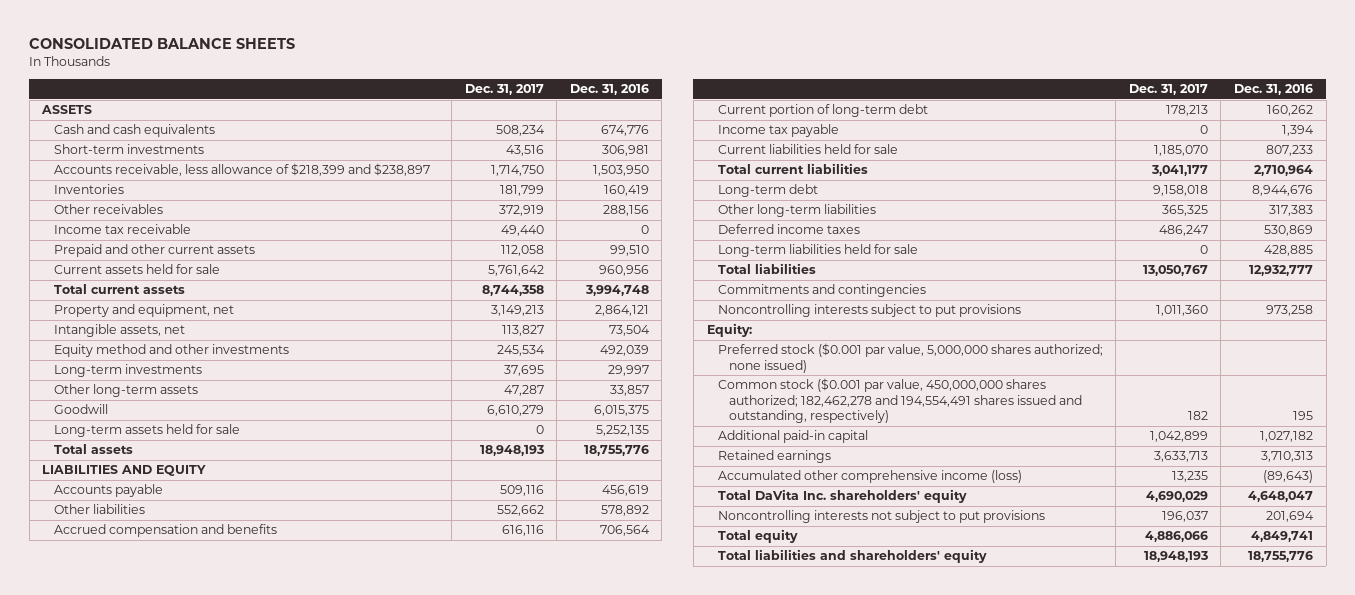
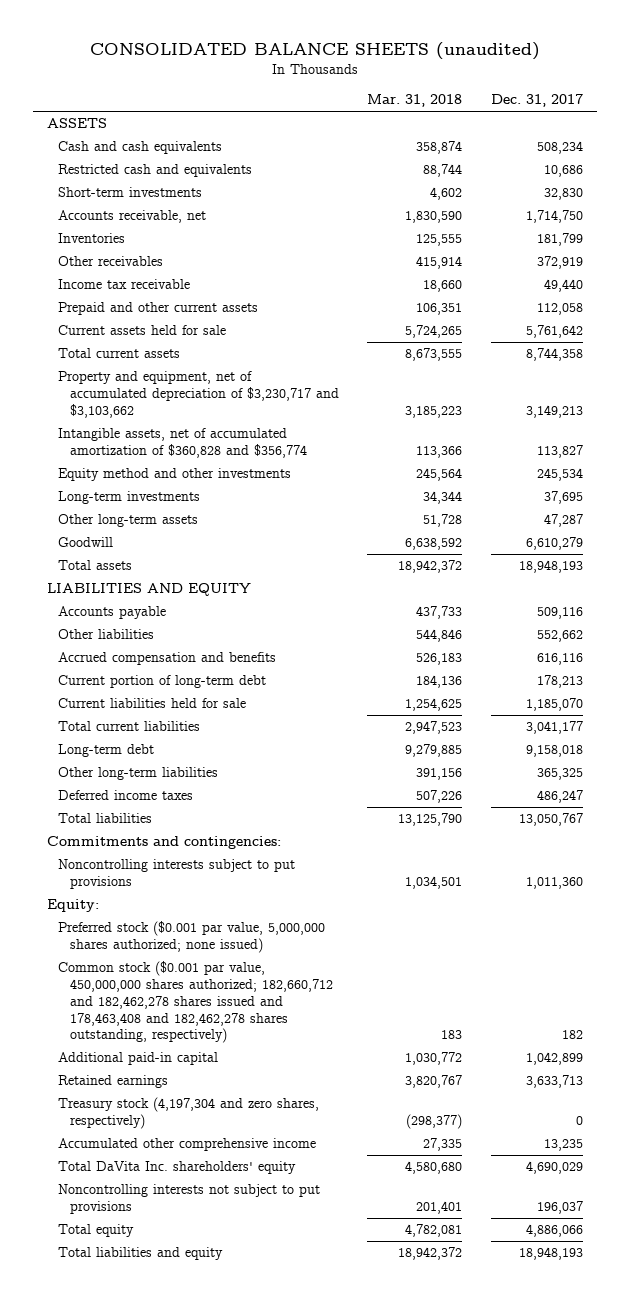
- CONSOLIDATED BALANCE SHEETS
+ CONSOLIDATED BALANCE SHEETS (unaudited)
- | Dec. 31, 2017 | Dec. 31, 2016
+ | Mar. 31, 2018 | Dec. 31, 2017
- Short-term investments | 43,516 | 306,981
- Accounts receivable, less allowance of $218,399 and $238,897 | 1,714,750 | 1,503,950
+ Restricted cash and equivalents | 88,744 | 10,686
+ Short-term investments | 4,602 | 32,830
+ Accounts receivable, net | 1,830,590 | 1,714,750
- Property and equipment, net | 3,149,213 | 2,864,121
- Intangible assets, net | 113,827 | 73,504
+ Property and equipment, net of accumulated depreciation of $3,230,717 and $3,103,662 | 3,185,223 | 3,149,213
+ Intangible assets, net of accumulated amortization of $360,828 and $356,774 | 113,366 | 113,827
- Long-term assets held for sale | 0 | 5,252,135
- Income tax payable | 0 | 1,394
- Long-term liabilities held for sale | 0 | 428,885
- Commitments and contingencies
+ Commitments and contingencies:
- Common stock ($0.001 par value, 450,000,000 shares authorized; 182,462,278 and 194,554,491 shares issued and outstanding, respectively) | 182 | 195
+ Common stock ($0.001 par value, 450,000,000 shares authorized; 182,660,712 and 182,462,278 shares issued and 178,463,408 and 182,462,278 shares outstanding, respectively) | 183 | 182
- Accumulated other comprehensive income (loss) | 13,235 | (89,643)
+ Treasury stock (4,197,304 and zero shares, respectively) | (298,377) | 0
+ Accumulated other comprehensive income | 27,335 | 13,235
- Total liabilities and shareholders' equity | 18,948,193 | 18,755,776
+ Total liabilities and equity | 18,942,372 | 18,948,193

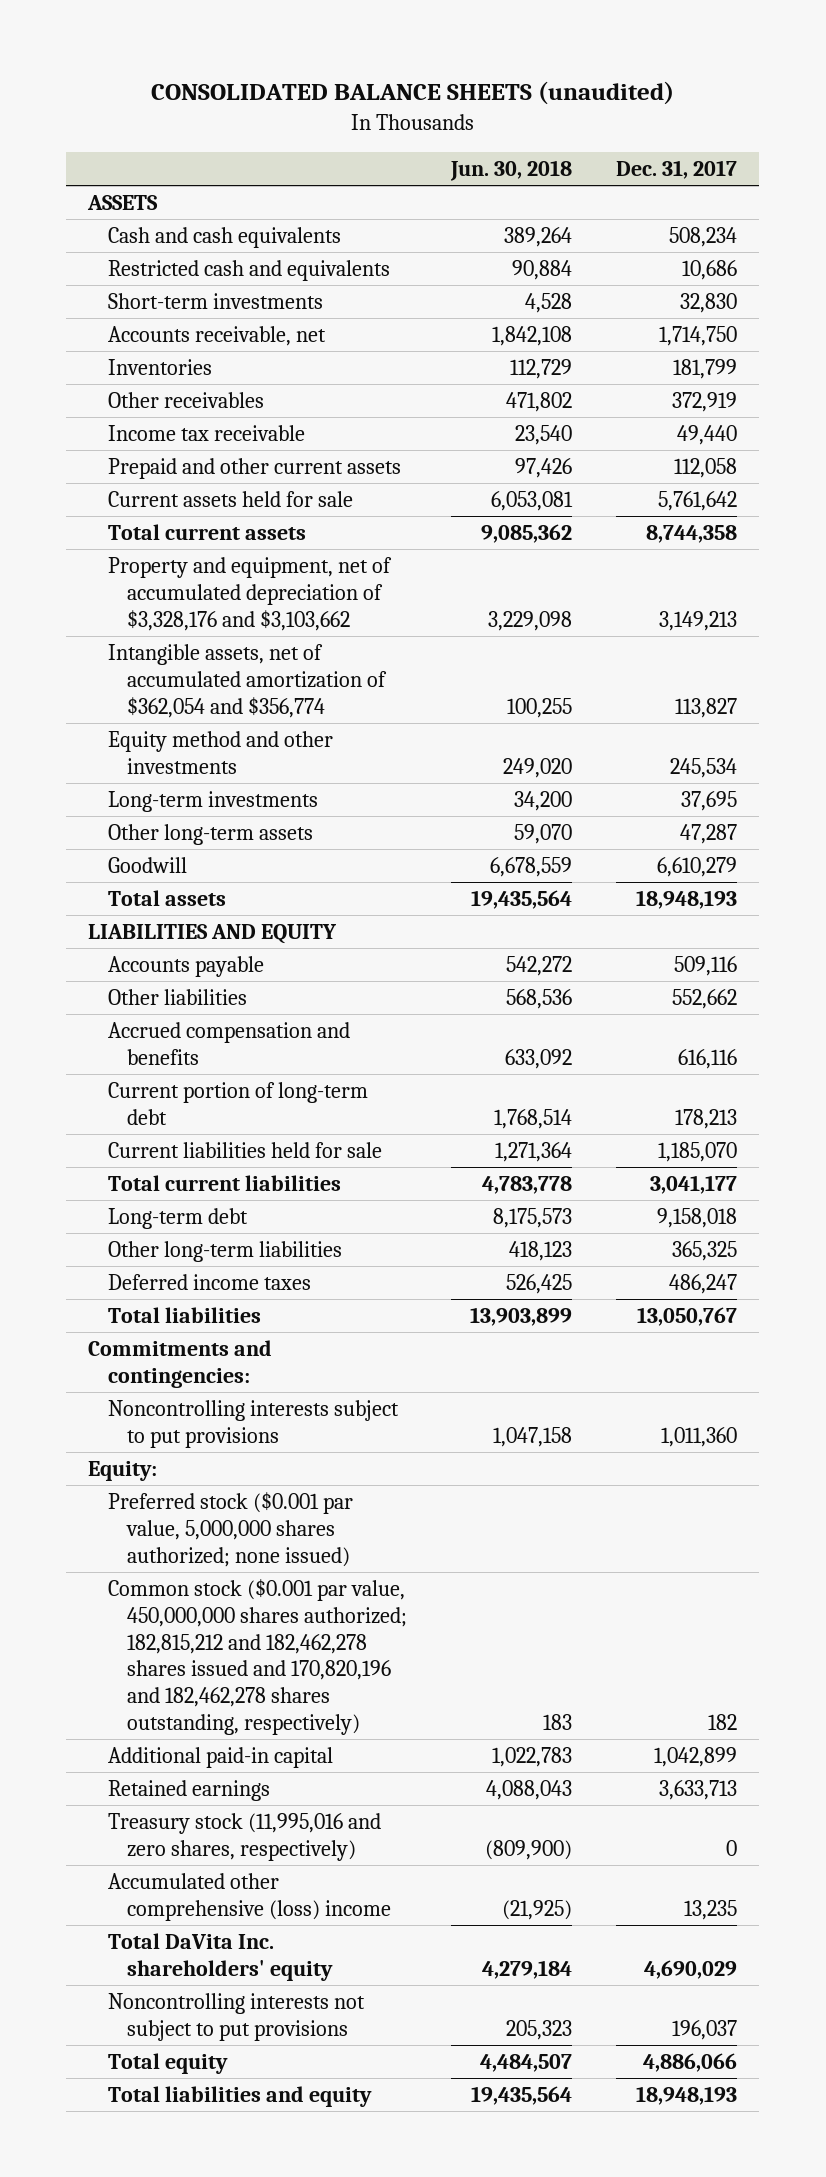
- | Mar. 31, 2018 | Dec. 31, 2017
+ | Jun. 30, 2018 | Dec. 31, 2017
- Property and equipment, net of accumulated depreciation of $3,230,717 and $3,103,662 | 3,185,223 | 3,149,213
- Intangible assets, net of accumulated amortization of $360,828 and $356,774 | 113,366 | 113,827
+ Property and equipment, net of accumulated depreciation of $3,328,176 and $3,103,662 | 3,229,098 | 3,149,213
+ Intangible assets, net of accumulated amortization of $362,054 and $356,774 | 100,255 | 113,827
- Common stock ($0.001 par value, 450,000,000 shares authorized; 182,660,712 and 182,462,278 shares issued and 178,463,408 and 182,462,278 shares outstanding, respectively) | 183 | 182
+ Common stock ($0.001 par value, 450,000,000 shares authorized; 182,815,212 and 182,462,278 shares issued and 170,820,196 and 182,462,278 shares outstanding, respectively) | 183 | 182
- Treasury stock (4,197,304 and zero shares, respectively) | (298,377) | 0
- Accumulated other comprehensive income | 27,335 | 13,235
+ Treasury stock (11,995,016 and zero shares, respectively) | (809,900) | 0
+ Accumulated other comprehensive (loss) income | (21,925) | 13,235

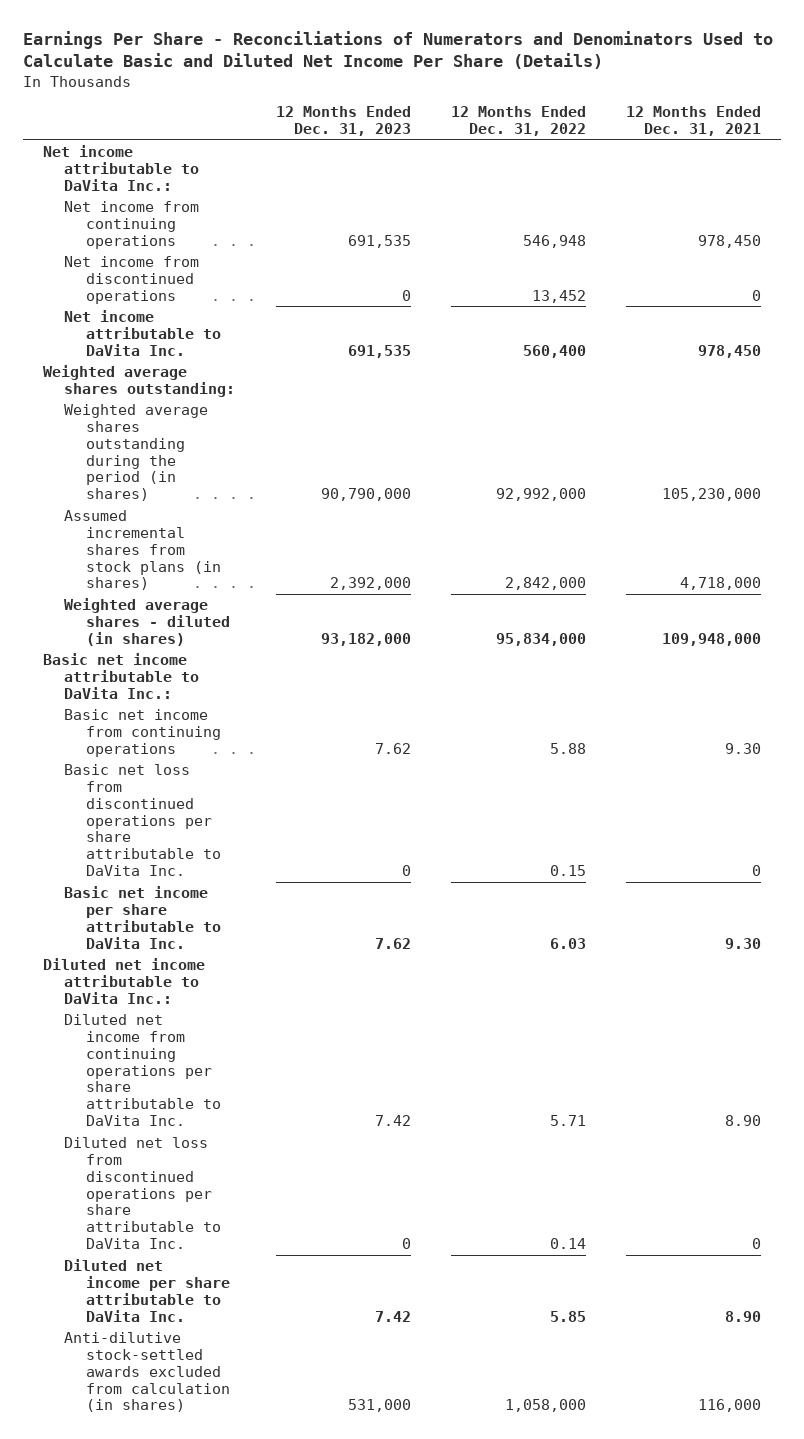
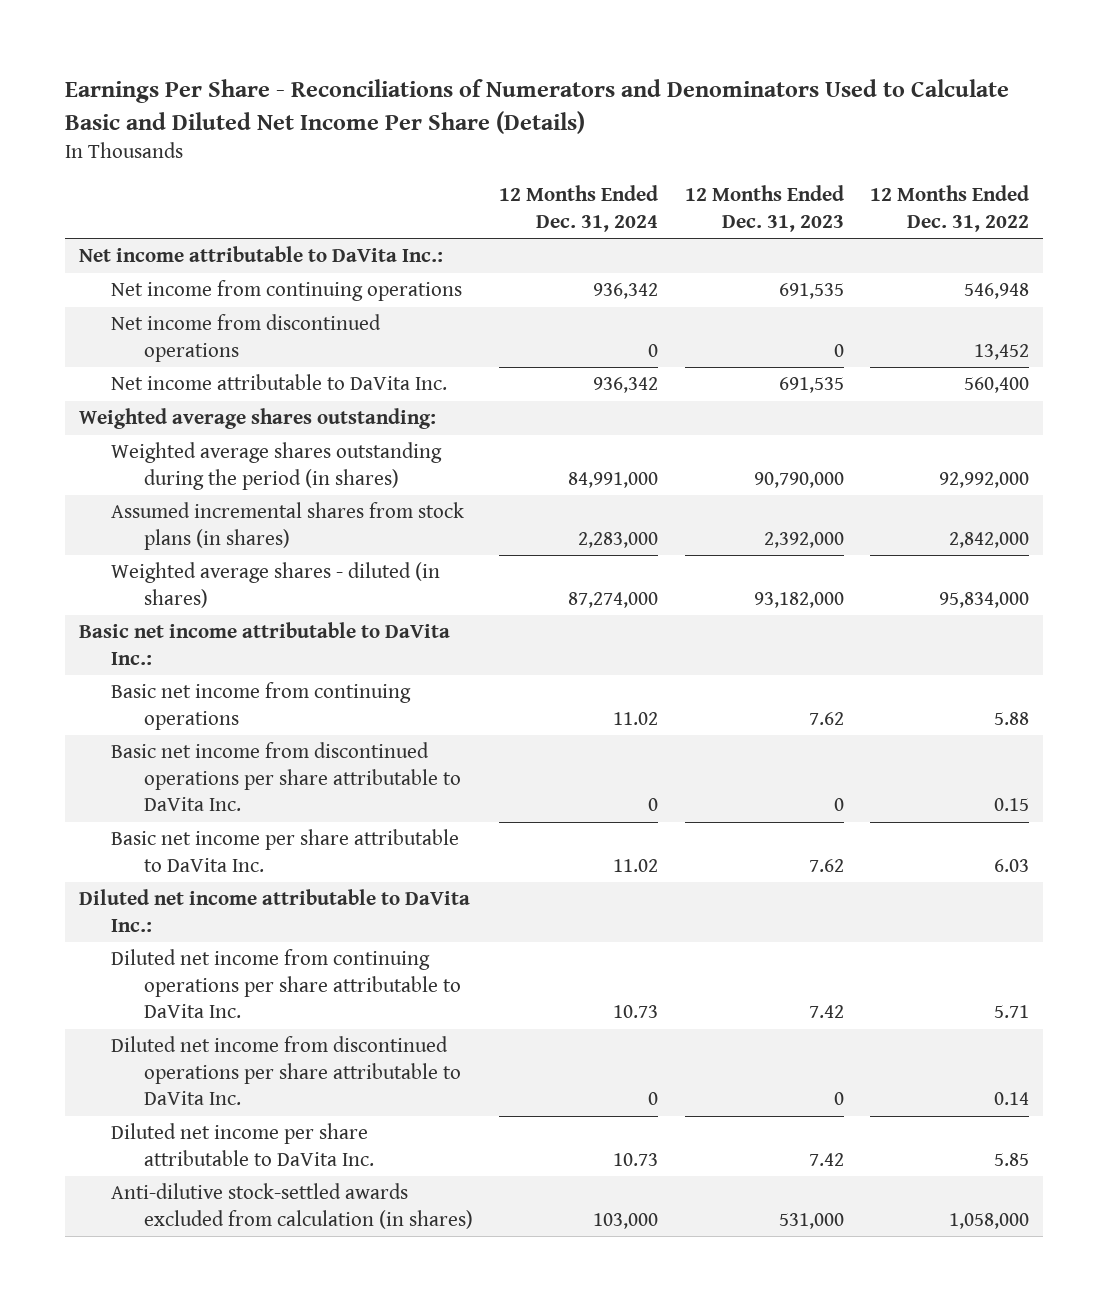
- | 12 Months Ended Dec. 31, 2023 | 12 Months Ended Dec. 31, 2022 | 12 Months Ended Dec. 31, 2021
+ | 12 Months Ended Dec. 31, 2024 | 12 Months Ended Dec. 31, 2023 | 12 Months Ended Dec. 31, 2022
- Basic net loss from discontinued operations per share attributable to DaVita Inc. | 0 | 0.15 | 0
+ Basic net income from discontinued operations per share attributable to DaVita Inc. | 0 | 0 | 0.15
- Diluted net loss from discontinued operations per share attributable to DaVita Inc. | 0 | 0.14 | 0
+ Diluted net income from discontinued operations per share attributable to DaVita Inc. | 0 | 0 | 0.14

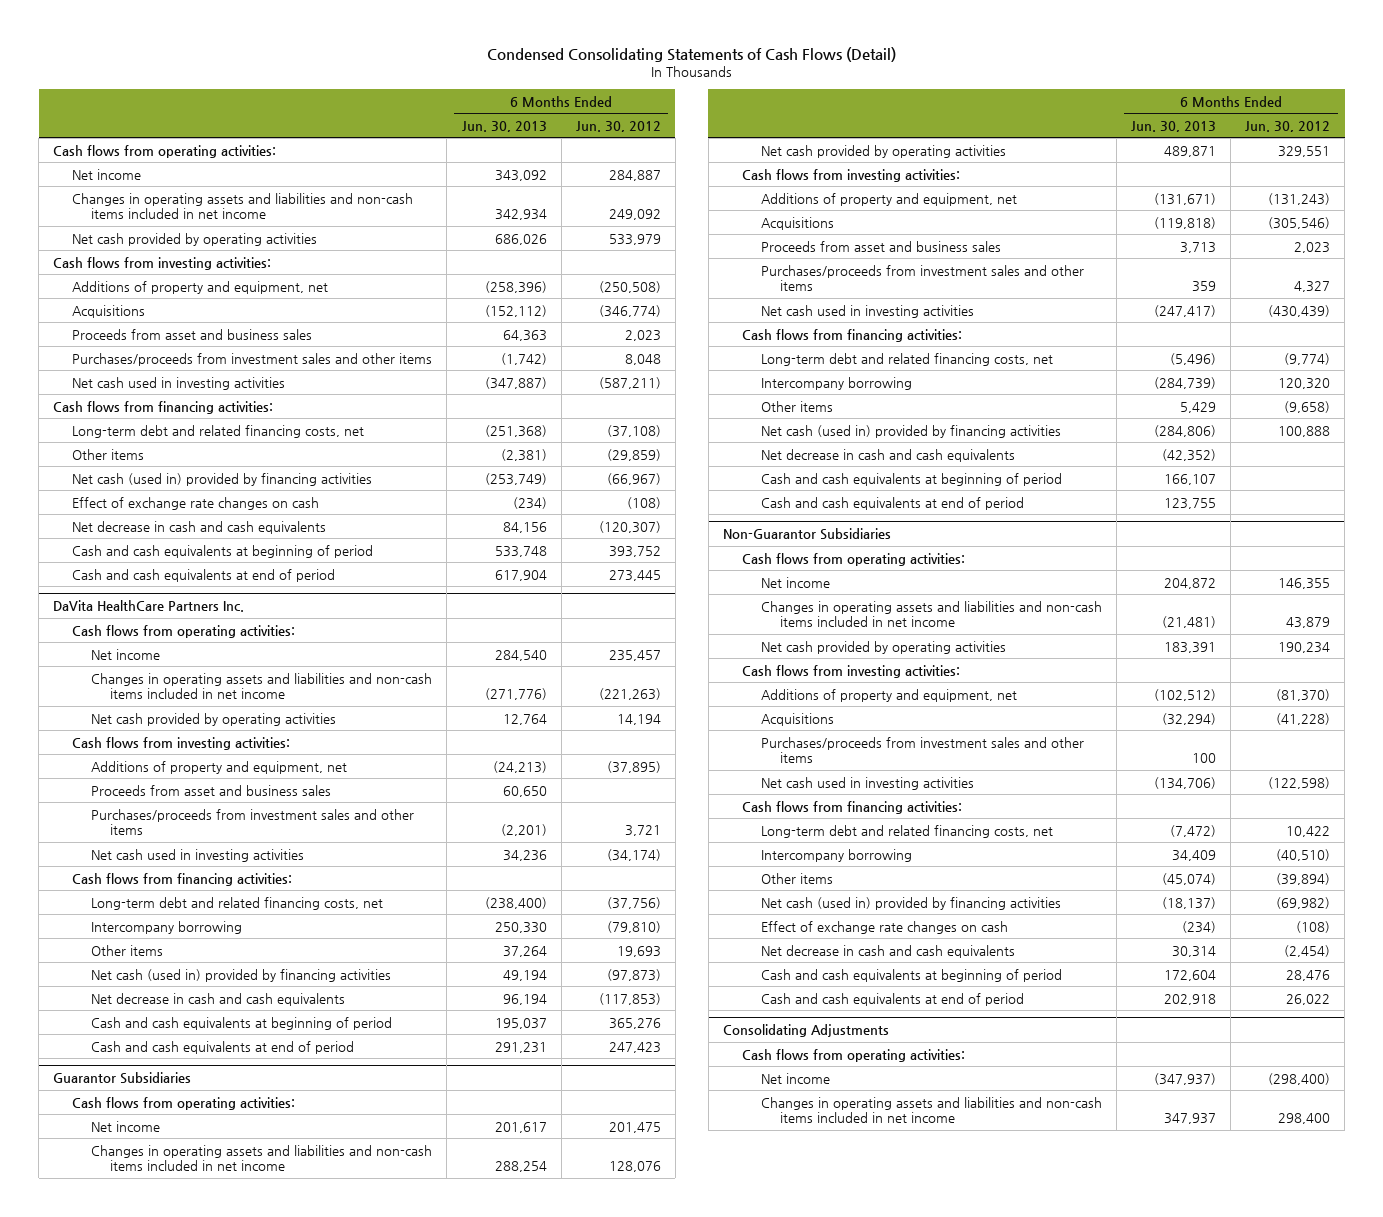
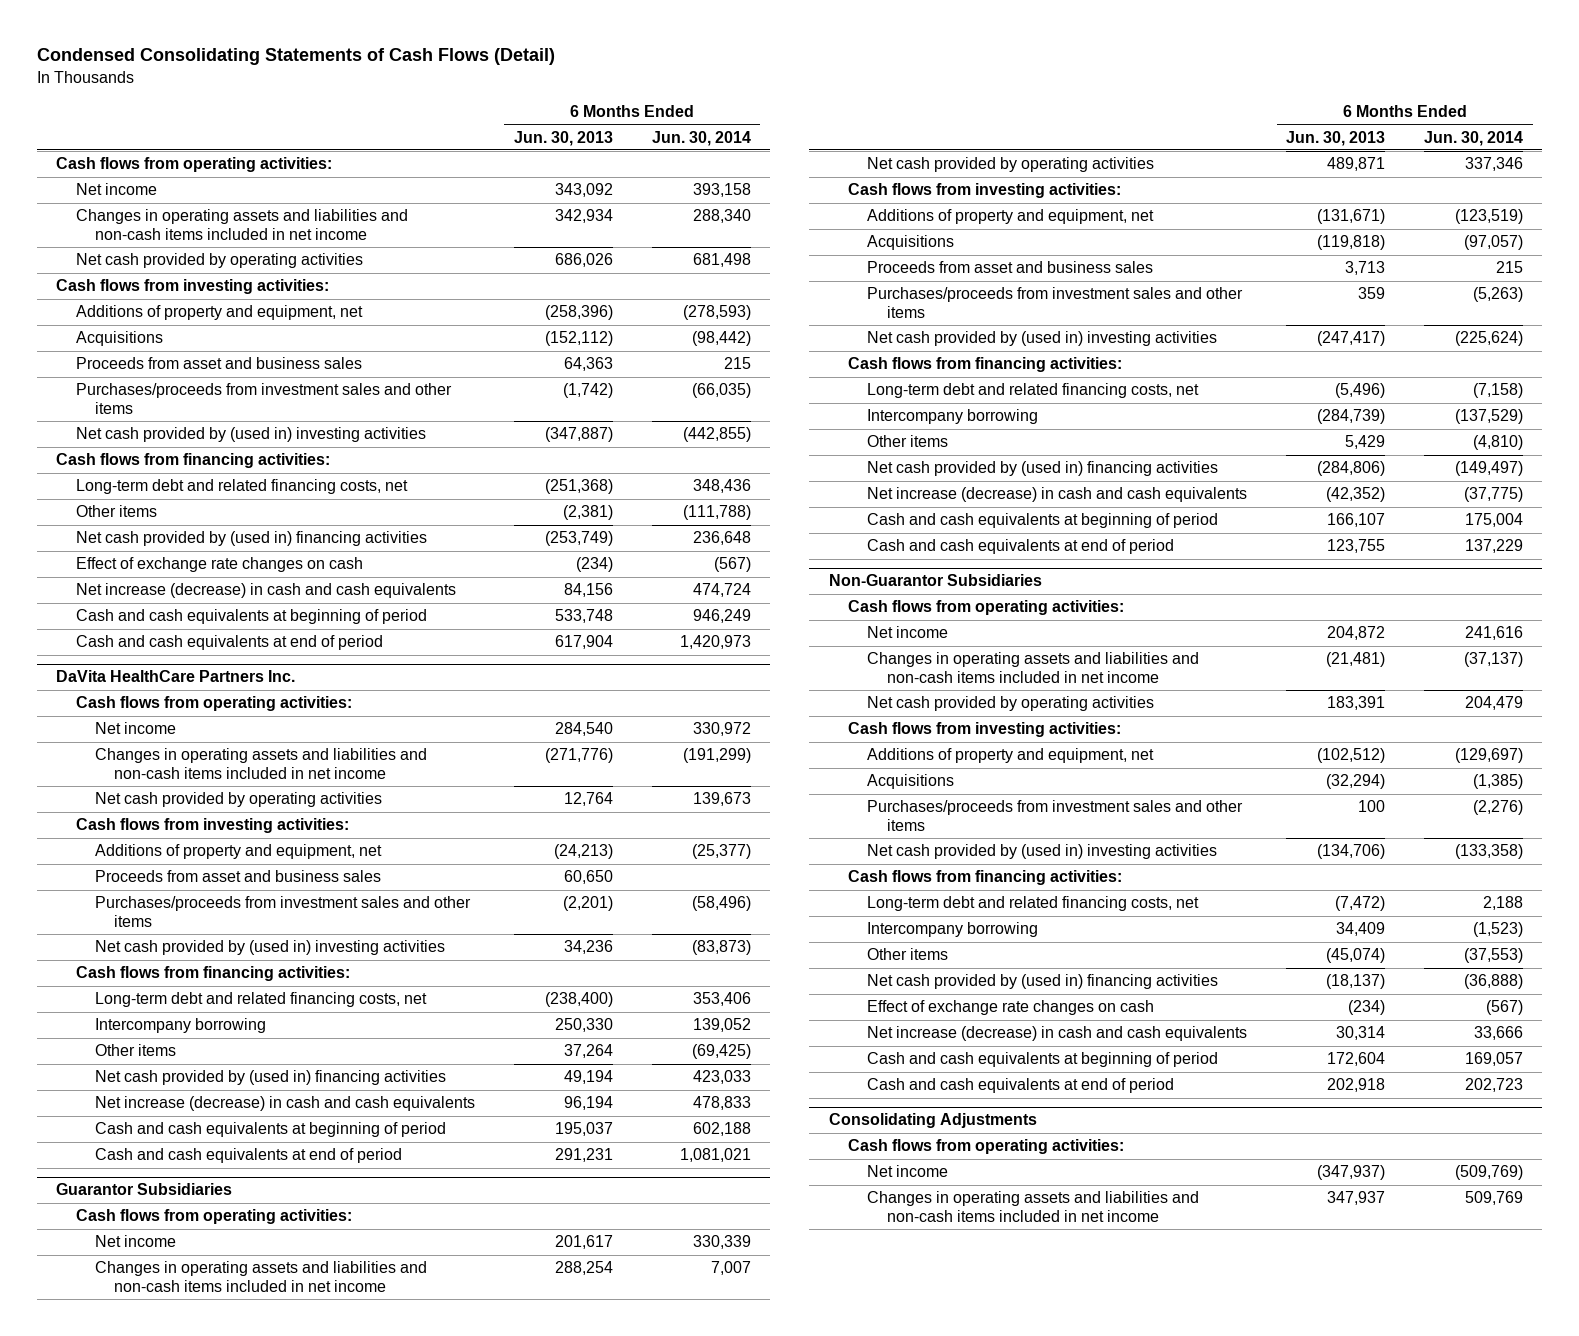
- | 6 Months Ended Jun. 30, 2013 | 6 Months Ended Jun. 30, 2012
+ | 6 Months Ended Jun. 30, 2013 | 6 Months Ended Jun. 30, 2014
- Net cash used in investing activities | (347,887) | (587,211)
+ Net cash provided by (used in) investing activities | (347,887) | (442,855)
- Net cash (used in) provided by financing activities | (253,749) | (66,967)
+ Net cash provided by (used in) financing activities | (253,749) | 236,648
- Net decrease in cash and cash equivalents | 84,156 | (120,307)
+ Net increase (decrease) in cash and cash equivalents | 84,156 | 474,724
@ DaVita HealthCare Partners Inc.
- Net cash used in investing activities | 34,236 | (34,174)
+ Net cash provided by (used in) investing activities | 34,236 | (83,873)
- Net cash (used in) provided by financing activities | 49,194 | (97,873)
- Net decrease in cash and cash equivalents | 96,194 | (117,853)
+ Net cash provided by (used in) financing activities | 49,194 | 423,033
+ Net increase (decrease) in cash and cash equivalents | 96,194 | 478,833
@ Guarantor Subsidiaries
- Net cash used in investing activities | (247,417) | (430,439)
+ Net cash provided by (used in) investing activities | (247,417) | (225,624)
- Net cash (used in) provided by financing activities | (284,806) | 100,888
- Net decrease in cash and cash equivalents | (42,352) |
+ Net cash provided by (used in) financing activities | (284,806) | (149,497)
+ Net increase (decrease) in cash and cash equivalents | (42,352) | (37,775)
@ Non-Guarantor Subsidiaries
- Net cash used in investing activities | (134,706) | (122,598)
+ Net cash provided by (used in) investing activities | (134,706) | (133,358)
- Net cash (used in) provided by financing activities | (18,137) | (69,982)
+ Net cash provided by (used in) financing activities | (18,137) | (36,888)
- Net decrease in cash and cash equivalents | 30,314 | (2,454)
+ Net increase (decrease) in cash and cash equivalents | 30,314 | 33,666

